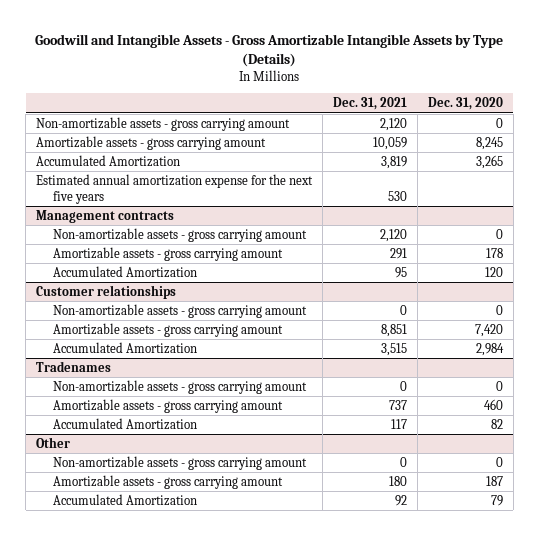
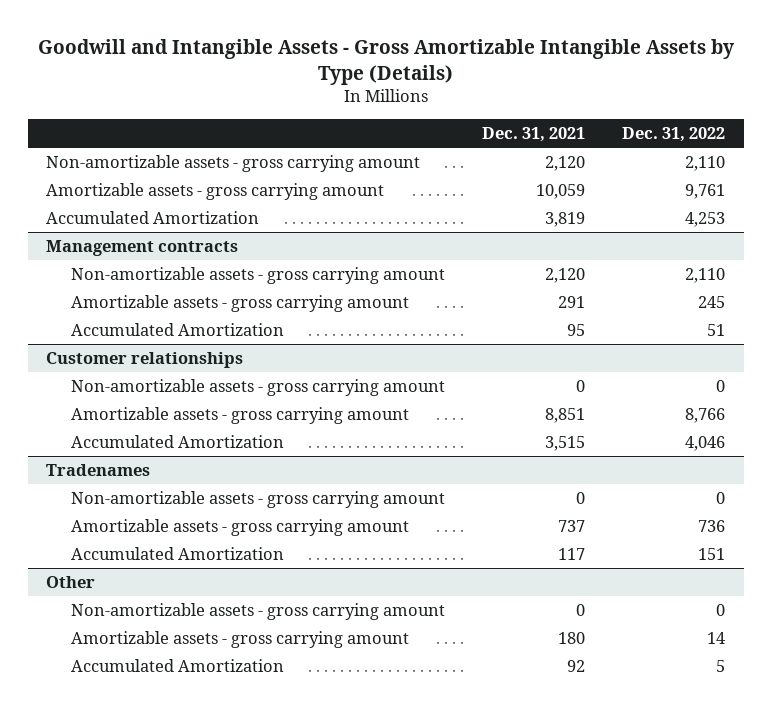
- | Dec. 31, 2021 | Dec. 31, 2020
+ | Dec. 31, 2021 | Dec. 31, 2022
- Estimated annual amortization expense for the next five years | 530 |

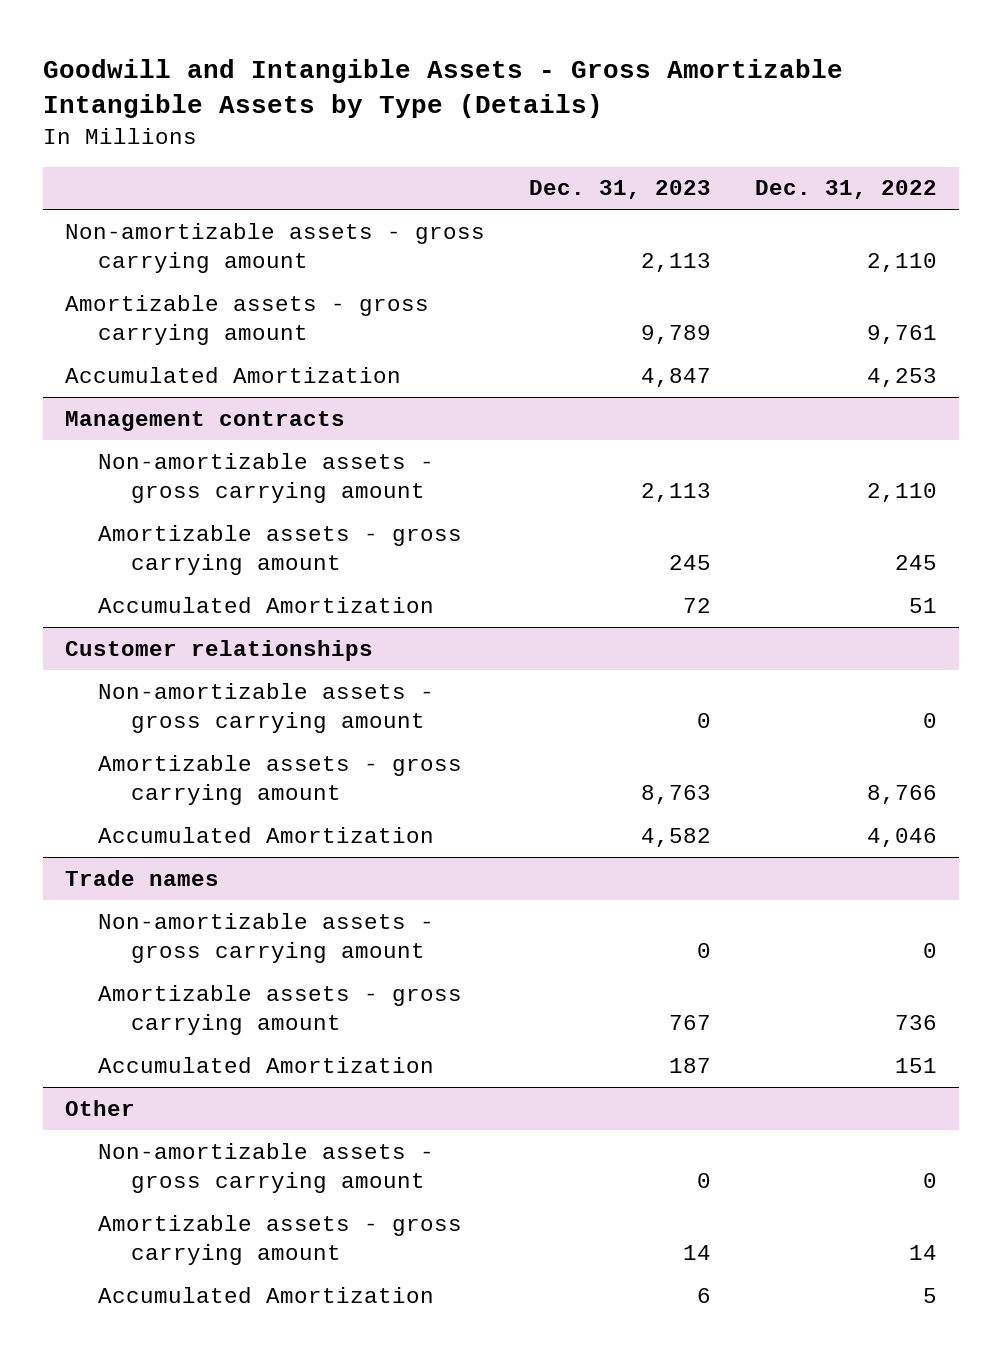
- | Dec. 31, 2021 | Dec. 31, 2022
+ | Dec. 31, 2023 | Dec. 31, 2022
- Tradenames
+ Trade names

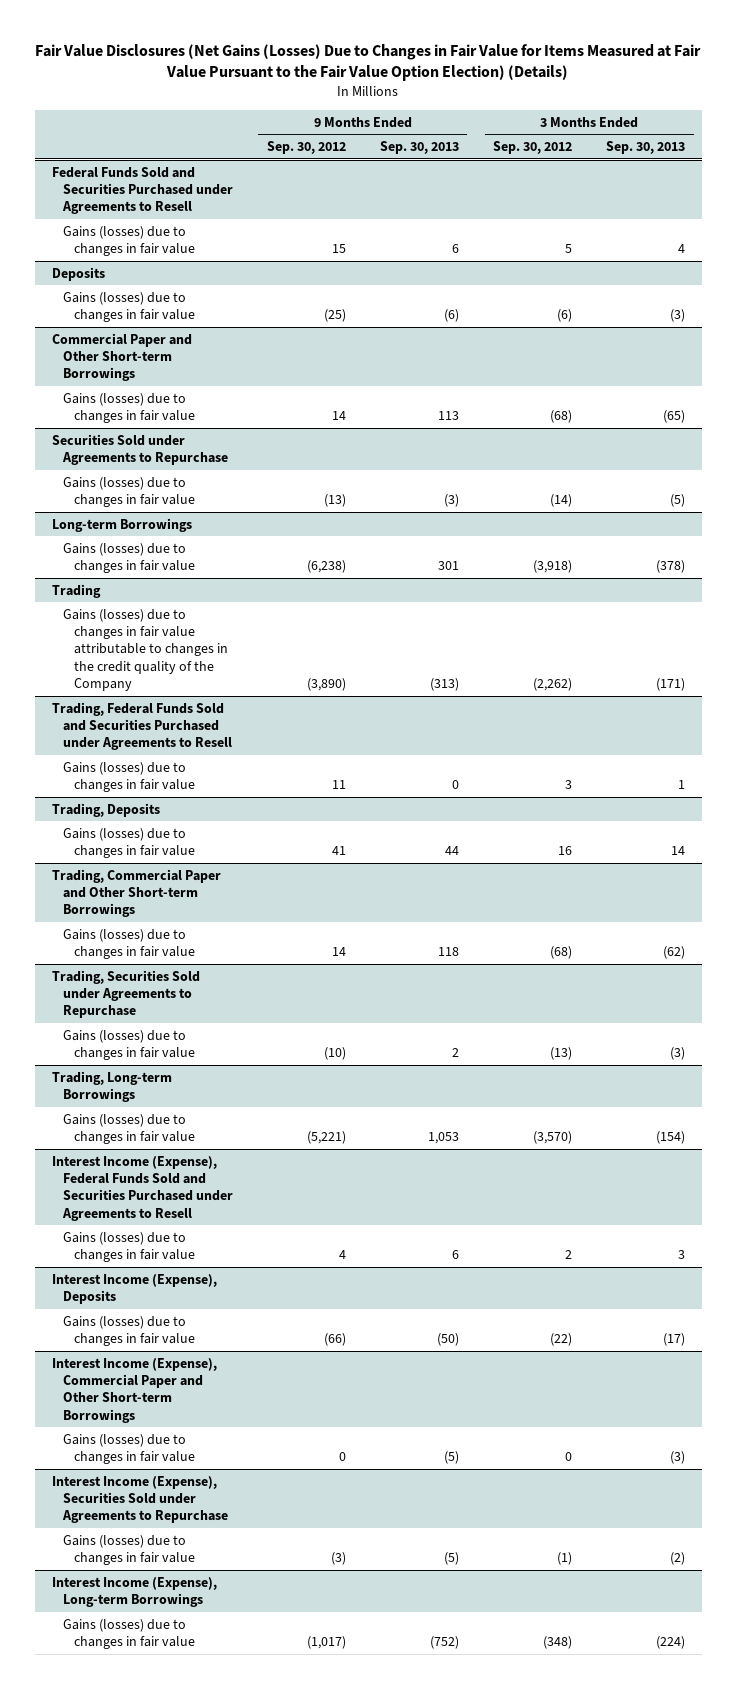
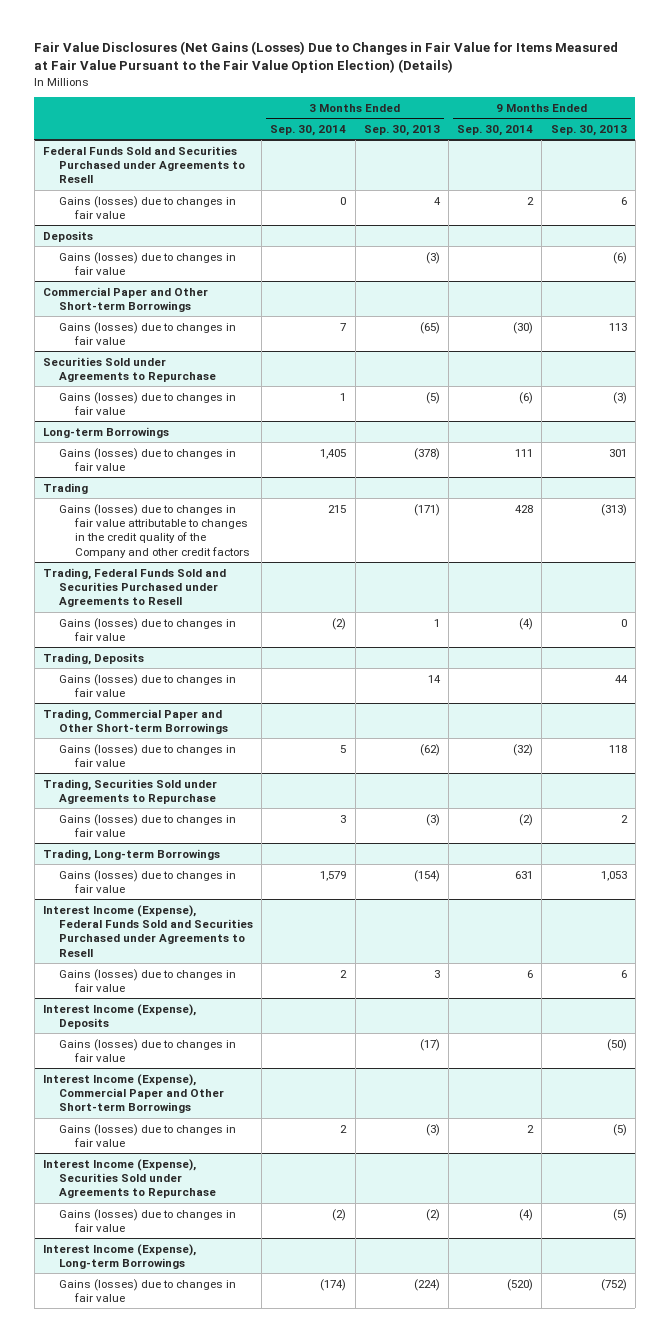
- | 9 Months Ended Sep. 30, 2012 | 9 Months Ended Sep. 30, 2013 | 3 Months Ended Sep. 30, 2012 | 3 Months Ended Sep. 30, 2013
+ | 3 Months Ended Sep. 30, 2014 | 3 Months Ended Sep. 30, 2013 | 9 Months Ended Sep. 30, 2014 | 9 Months Ended Sep. 30, 2013
@ Trading
- Gains (losses) due to changes in fair value attributable to changes in the credit quality of the Company | (3,890) | (313) | (2,262) | (171)
+ Gains (losses) due to changes in fair value attributable to changes in the credit quality of the Company and other credit factors | 215 | (171) | 428 | (313)

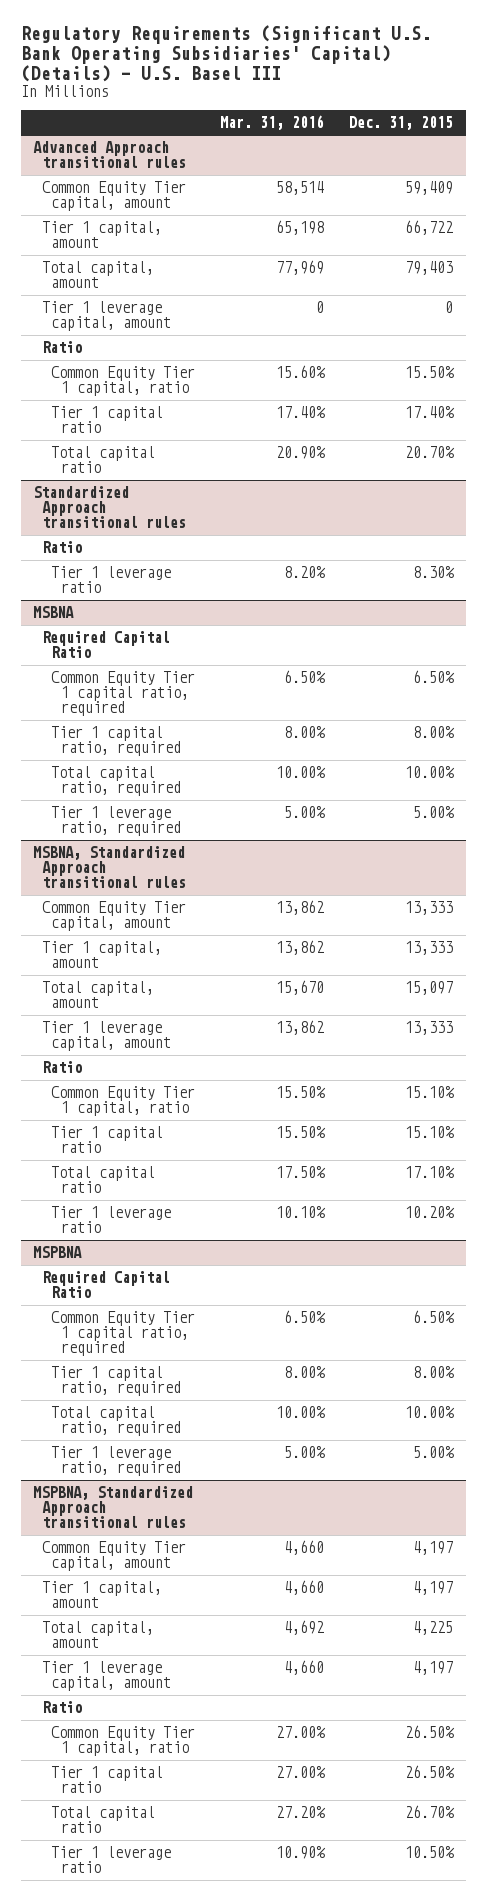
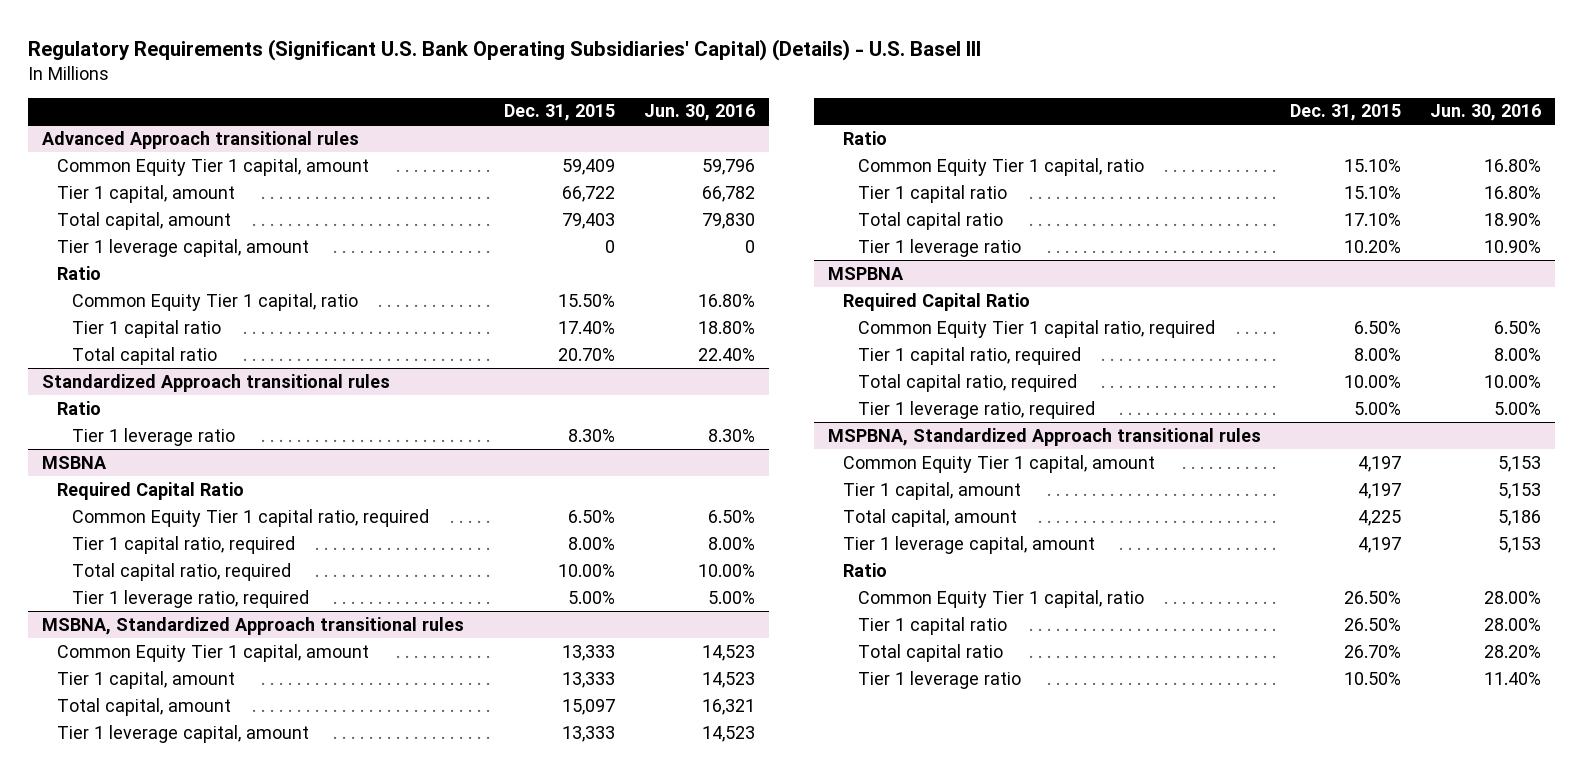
- | Mar. 31, 2016 | Dec. 31, 2015
+ | Dec. 31, 2015 | Jun. 30, 2016
@ Advanced Approach transitional rules
- Common Equity Tier capital, amount | 58,514 | 59,409
+ Common Equity Tier 1 capital, amount | 59,409 | 59,796
@ MSBNA, Standardized Approach transitional rules
- Common Equity Tier capital, amount | 13,862 | 13,333
+ Common Equity Tier 1 capital, amount | 13,333 | 14,523
@ MSPBNA, Standardized Approach transitional rules
- Common Equity Tier capital, amount | 4,660 | 4,197
+ Common Equity Tier 1 capital, amount | 4,197 | 5,153

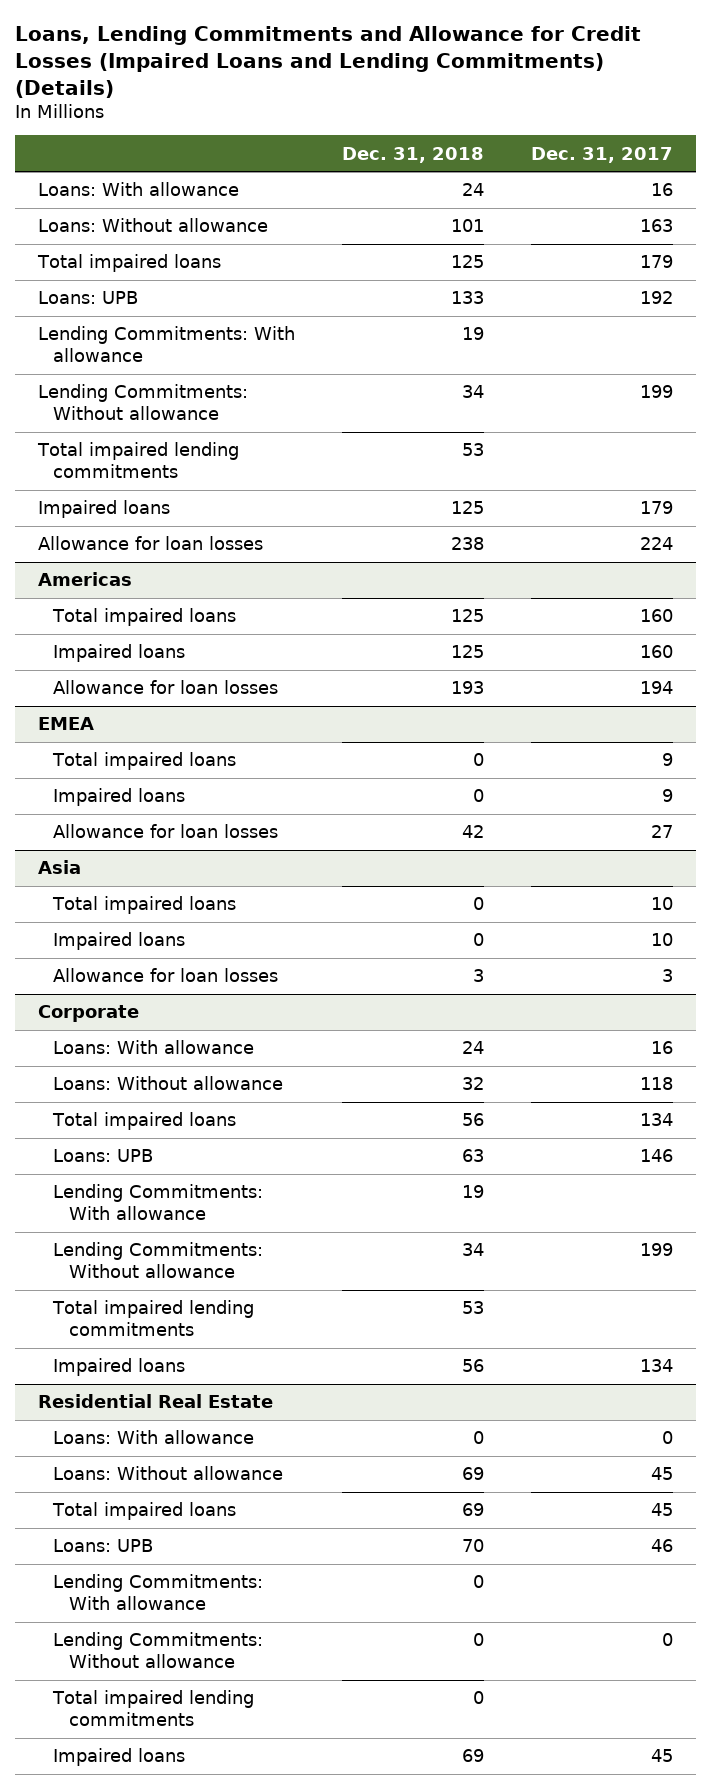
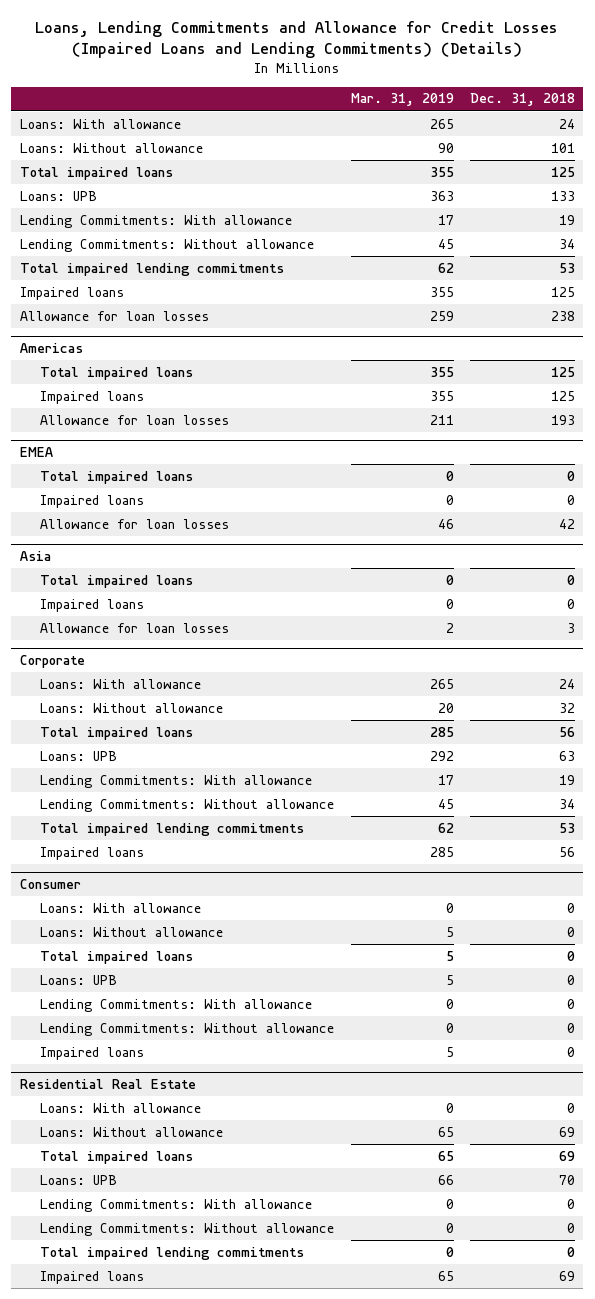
- | Dec. 31, 2018 | Dec. 31, 2017
+ | Mar. 31, 2019 | Dec. 31, 2018
+ Consumer
+ Loans: With allowance | 0 | 0
+ Loans: Without allowance | 5 | 0
+ Total impaired loans | 5 | 0
+ Loans: UPB | 5 | 0
+ Lending Commitments: With allowance | 0 | 0
+ Lending Commitments: Without allowance | 0 | 0
+ Impaired loans | 5 | 0

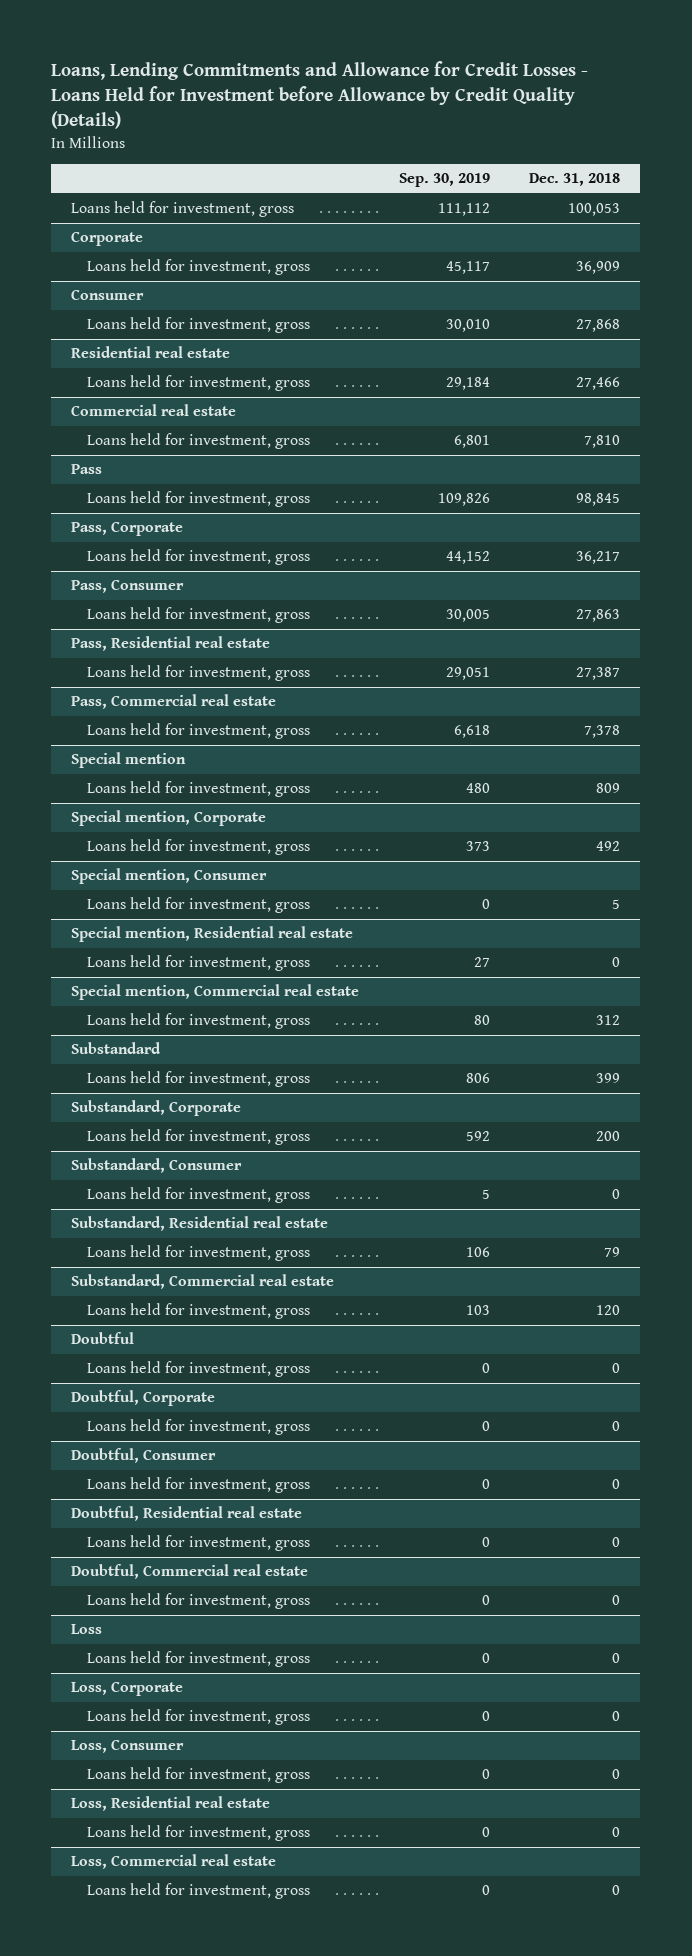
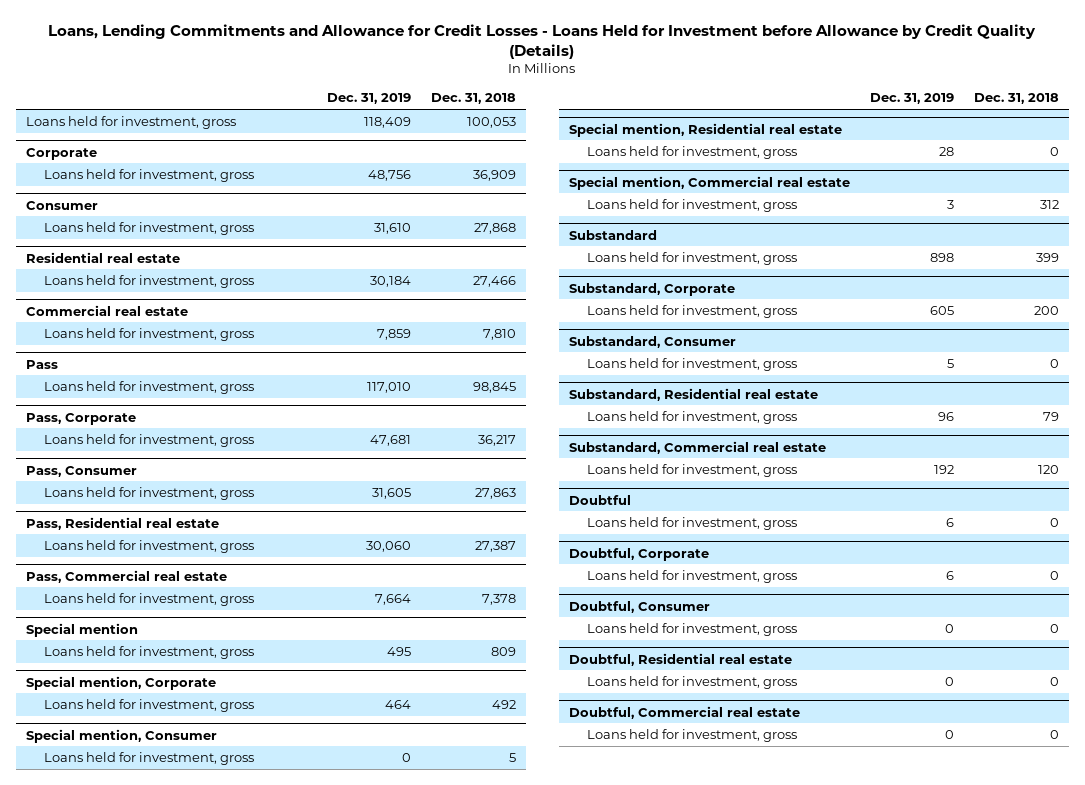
- | Sep. 30, 2019 | Dec. 31, 2018
+ | Dec. 31, 2019 | Dec. 31, 2018
- Loss
- Loans held for investment, gross | 0 | 0
- Loss, Corporate
- Loans held for investment, gross | 0 | 0
- Loss, Consumer
- Loans held for investment, gross | 0 | 0
- Loss, Residential real estate
- Loans held for investment, gross | 0 | 0
- Loss, Commercial real estate
- Loans held for investment, gross | 0 | 0

